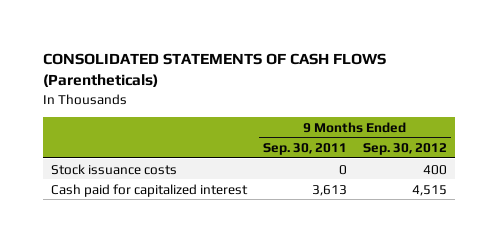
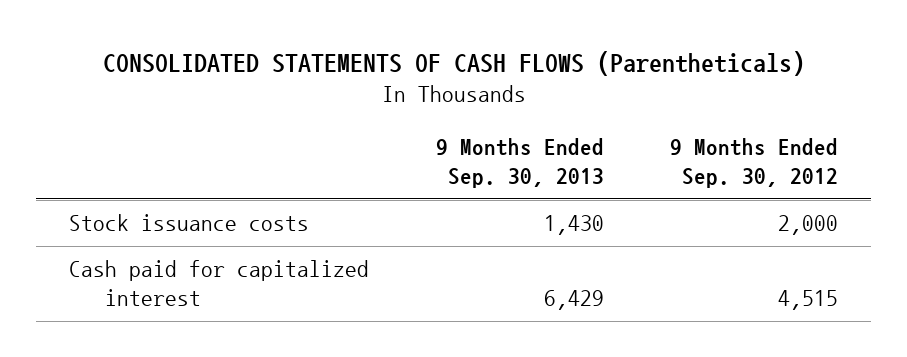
- | 9 Months Ended Sep. 30, 2011 | 9 Months Ended Sep. 30, 2012
+ | 9 Months Ended Sep. 30, 2013 | 9 Months Ended Sep. 30, 2012
- Stock issuance costs | 0 | 400
+ Stock issuance costs | 1,430 | 2,000

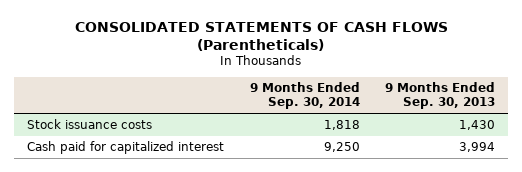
- | 9 Months Ended Sep. 30, 2013 | 9 Months Ended Sep. 30, 2012
+ | 9 Months Ended Sep. 30, 2014 | 9 Months Ended Sep. 30, 2013
- Cash paid for capitalized interest | 6,429 | 4,515
+ Cash paid for capitalized interest | 9,250 | 3,994

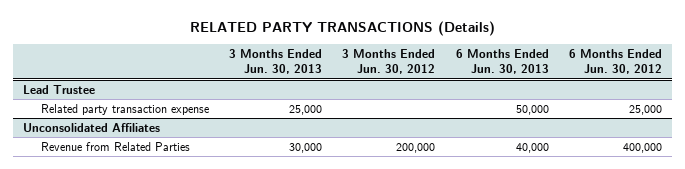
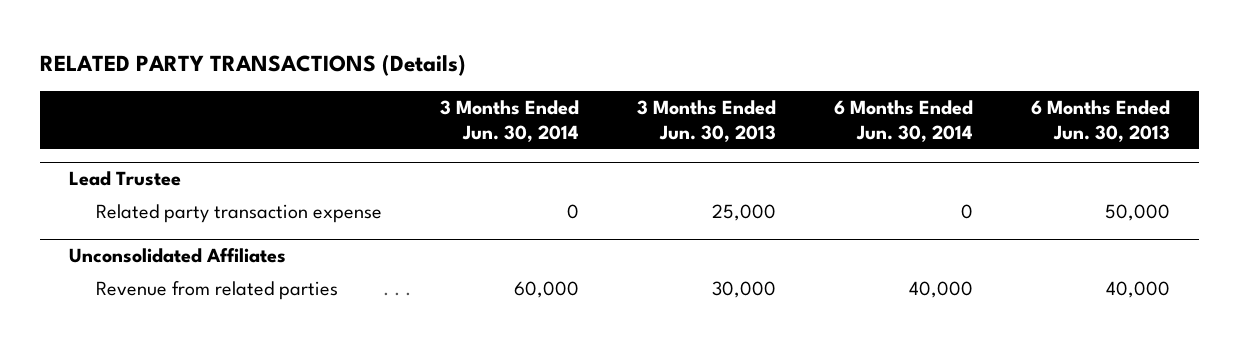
- | 3 Months Ended Jun. 30, 2013 | 3 Months Ended Jun. 30, 2012 | 6 Months Ended Jun. 30, 2013 | 6 Months Ended Jun. 30, 2012
+ | 3 Months Ended Jun. 30, 2014 | 3 Months Ended Jun. 30, 2013 | 6 Months Ended Jun. 30, 2014 | 6 Months Ended Jun. 30, 2013
@ Unconsolidated Affiliates
- Revenue from Related Parties | 30,000 | 200,000 | 40,000 | 400,000
+ Revenue from related parties | 60,000 | 30,000 | 40,000 | 40,000

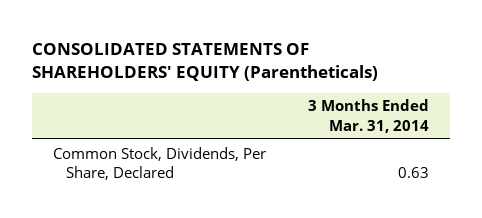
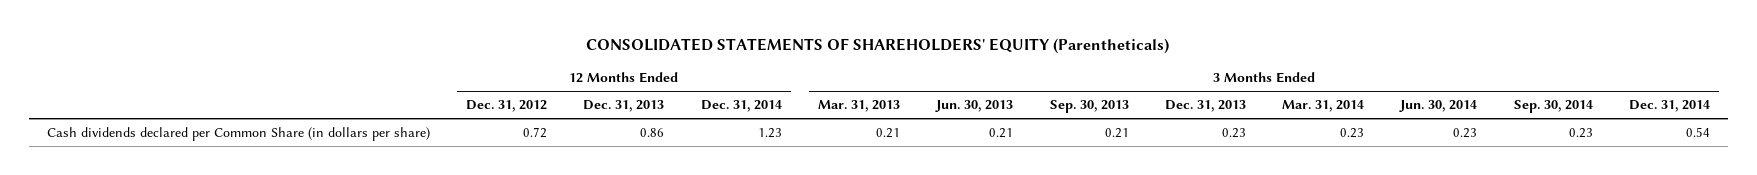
- | 3 Months Ended Mar. 31, 2014
+ | 12 Months Ended Dec. 31, 2012 | 12 Months Ended Dec. 31, 2013 | 12 Months Ended Dec. 31, 2014 | 3 Months Ended Mar. 31, 2013 | 3 Months Ended Jun. 30, 2013 | 3 Months Ended Sep. 30, 2013 | 3 Months Ended Dec. 31, 2013 | 3 Months Ended Mar. 31, 2014 | 3 Months Ended Jun. 30, 2014 | 3 Months Ended Sep. 30, 2014 | 3 Months Ended Dec. 31, 2014
- Common Stock, Dividends, Per Share, Declared | 0.63
+ Cash dividends declared per Common Share (in dollars per share) | 0.72 | 0.86 | 1.23 | 0.21 | 0.21 | 0.21 | 0.23 | 0.23 | 0.23 | 0.23 | 0.54

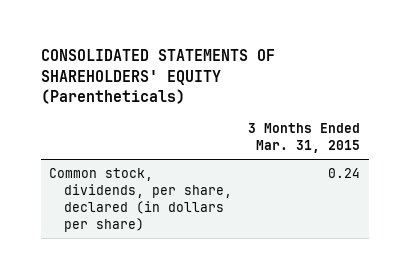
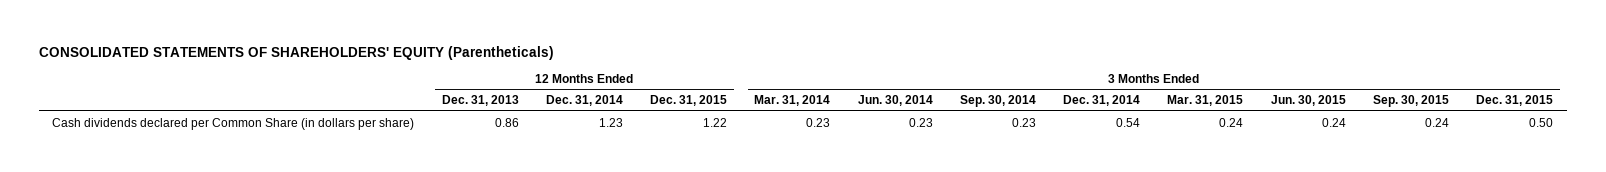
- | 3 Months Ended Mar. 31, 2015
+ | 12 Months Ended Dec. 31, 2013 | 12 Months Ended Dec. 31, 2014 | 12 Months Ended Dec. 31, 2015 | 3 Months Ended Mar. 31, 2014 | 3 Months Ended Jun. 30, 2014 | 3 Months Ended Sep. 30, 2014 | 3 Months Ended Dec. 31, 2014 | 3 Months Ended Mar. 31, 2015 | 3 Months Ended Jun. 30, 2015 | 3 Months Ended Sep. 30, 2015 | 3 Months Ended Dec. 31, 2015
- Common stock, dividends, per share, declared (in dollars per share) | 0.24
+ Cash dividends declared per Common Share (in dollars per share) | 0.86 | 1.23 | 1.22 | 0.23 | 0.23 | 0.23 | 0.54 | 0.24 | 0.24 | 0.24 | 0.50

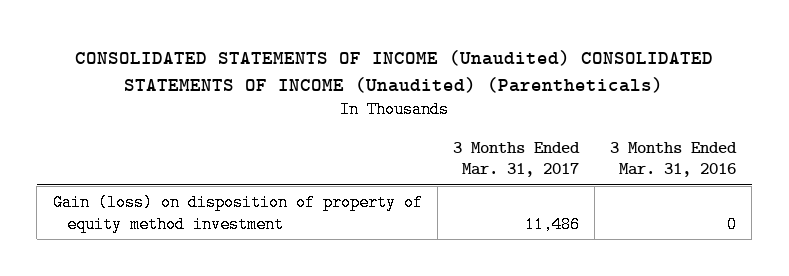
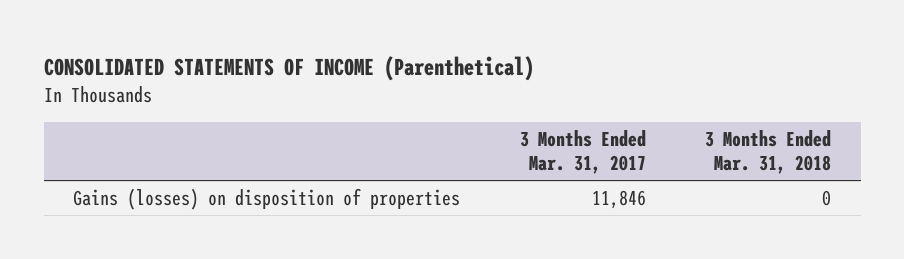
- CONSOLIDATED STATEMENTS OF INCOME (Unaudited) CONSOLIDATED STATEMENTS OF INCOME (Unaudited) (Parentheticals)
+ CONSOLIDATED STATEMENTS OF INCOME (Parenthetical)
- | 3 Months Ended Mar. 31, 2017 | 3 Months Ended Mar. 31, 2016
+ | 3 Months Ended Mar. 31, 2017 | 3 Months Ended Mar. 31, 2018
- Gain (loss) on disposition of property of equity method investment | 11,486 | 0
+ Gains (losses) on disposition of properties | 11,846 | 0

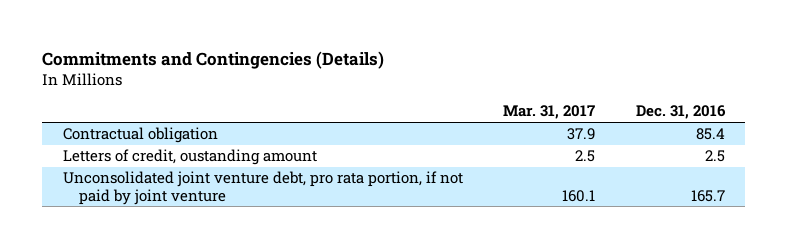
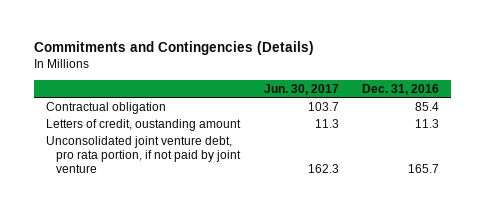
- | Mar. 31, 2017 | Dec. 31, 2016
+ | Jun. 30, 2017 | Dec. 31, 2016
- Letters of credit, oustanding amount | 2.5 | 2.5
+ Letters of credit, oustanding amount | 11.3 | 11.3

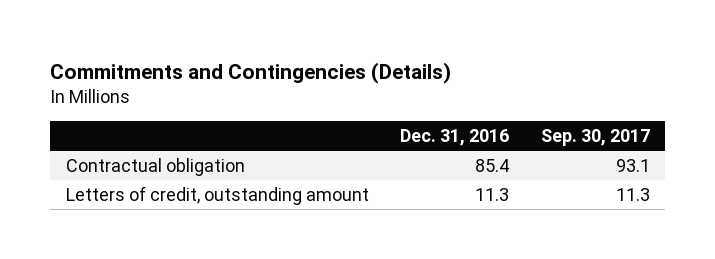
- | Jun. 30, 2017 | Dec. 31, 2016
+ | Dec. 31, 2016 | Sep. 30, 2017
- Letters of credit, oustanding amount | 11.3 | 11.3
- Unconsolidated joint venture debt, pro rata portion, if not paid by joint venture | 162.3 | 165.7
+ Letters of credit, outstanding amount | 11.3 | 11.3

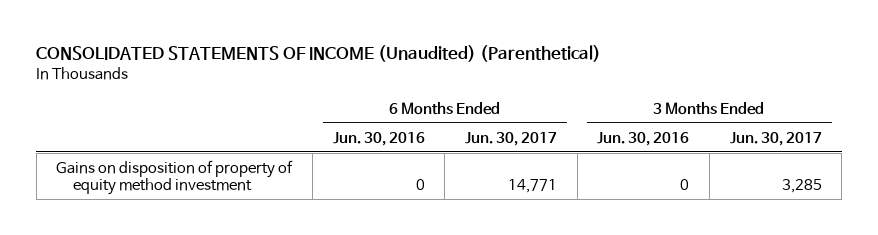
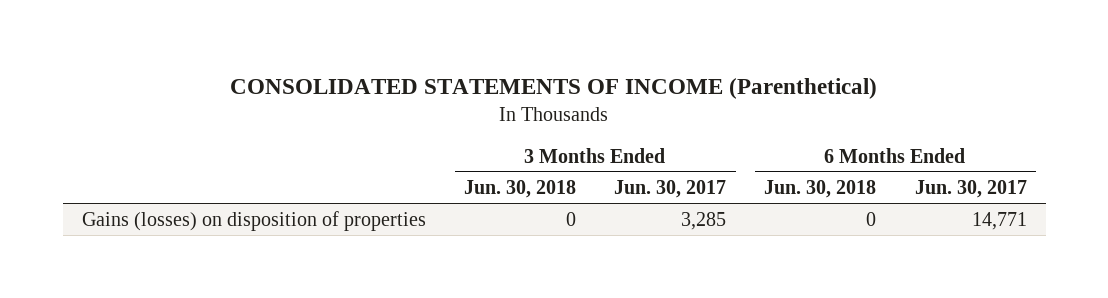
- CONSOLIDATED STATEMENTS OF INCOME (Unaudited) (Parenthetical)
+ CONSOLIDATED STATEMENTS OF INCOME (Parenthetical)
- | 6 Months Ended Jun. 30, 2016 | 6 Months Ended Jun. 30, 2017 | 3 Months Ended Jun. 30, 2016 | 3 Months Ended Jun. 30, 2017
+ | 3 Months Ended Jun. 30, 2018 | 3 Months Ended Jun. 30, 2017 | 6 Months Ended Jun. 30, 2018 | 6 Months Ended Jun. 30, 2017
- Gains on disposition of property of equity method investment | 0 | 14,771 | 0 | 3,285
+ Gains (losses) on disposition of properties | 0 | 3,285 | 0 | 14,771

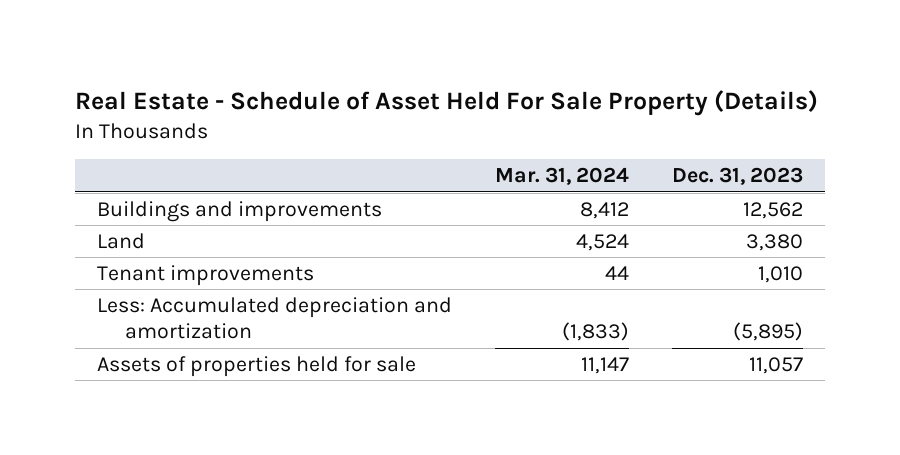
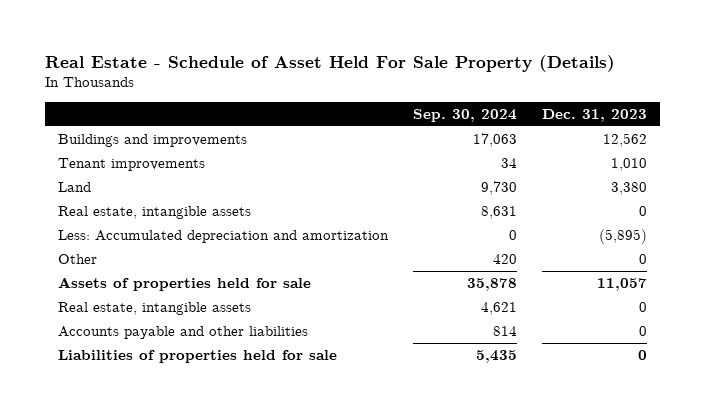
- | Mar. 31, 2024 | Dec. 31, 2023
+ | Sep. 30, 2024 | Dec. 31, 2023
moved down: Land | 9,730 | 3,380
+ Real estate, intangible assets | 8,631 | 0
+ Other | 420 | 0
+ Real estate, intangible assets | 4,621 | 0
+ Accounts payable and other liabilities | 814 | 0
+ Liabilities of properties held for sale | 5,435 | 0

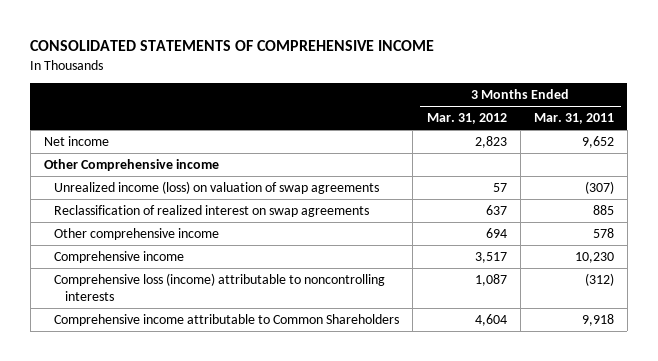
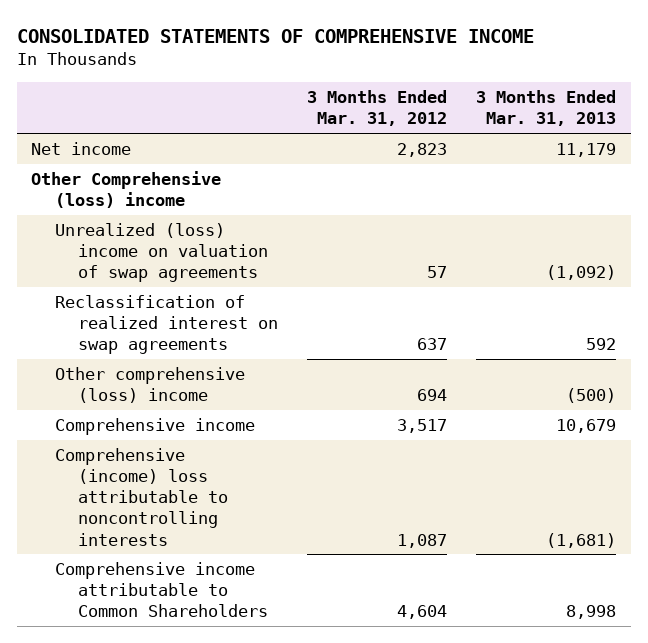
- | 3 Months Ended Mar. 31, 2012 | 3 Months Ended Mar. 31, 2011
+ | 3 Months Ended Mar. 31, 2012 | 3 Months Ended Mar. 31, 2013
- Other Comprehensive income
- Unrealized income (loss) on valuation of swap agreements | 57 | (307)
+ Other Comprehensive (loss) income
+ Unrealized (loss) income on valuation of swap agreements | 57 | (1,092)
- Other comprehensive income | 694 | 578
+ Other comprehensive (loss) income | 694 | (500)
- Comprehensive loss (income) attributable to noncontrolling interests | 1,087 | (312)
+ Comprehensive (income) loss attributable to noncontrolling interests | 1,087 | (1,681)

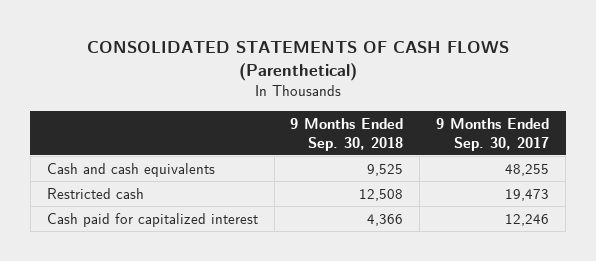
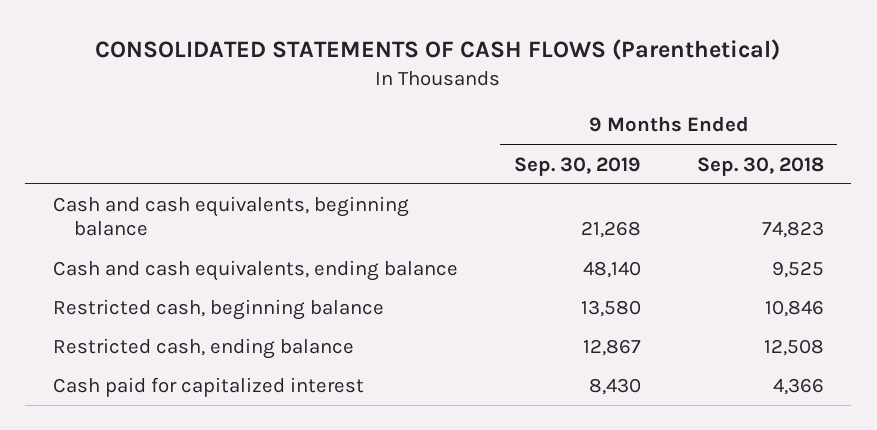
- | 9 Months Ended Sep. 30, 2018 | 9 Months Ended Sep. 30, 2017
+ | 9 Months Ended Sep. 30, 2019 | 9 Months Ended Sep. 30, 2018
- Cash and cash equivalents | 9,525 | 48,255
- Restricted cash | 12,508 | 19,473
+ Cash and cash equivalents, beginning balance | 21,268 | 74,823
+ Cash and cash equivalents, ending balance | 48,140 | 9,525
+ Restricted cash, beginning balance | 13,580 | 10,846
+ Restricted cash, ending balance | 12,867 | 12,508

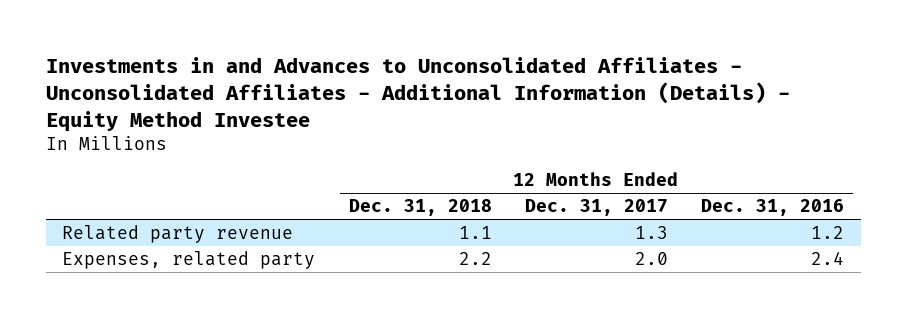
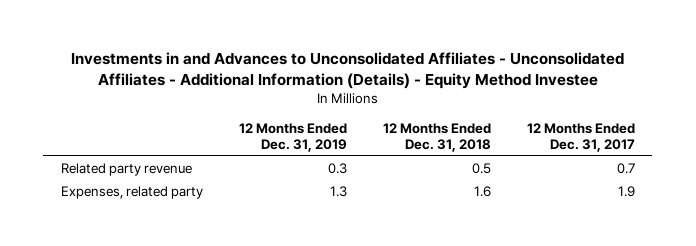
- | 12 Months Ended Dec. 31, 2018 | 12 Months Ended Dec. 31, 2017 | 12 Months Ended Dec. 31, 2016
+ | 12 Months Ended Dec. 31, 2019 | 12 Months Ended Dec. 31, 2018 | 12 Months Ended Dec. 31, 2017
- Related party revenue | 1.1 | 1.3 | 1.2
- Expenses, related party | 2.2 | 2.0 | 2.4
+ Related party revenue | 0.3 | 0.5 | 0.7
+ Expenses, related party | 1.3 | 1.6 | 1.9

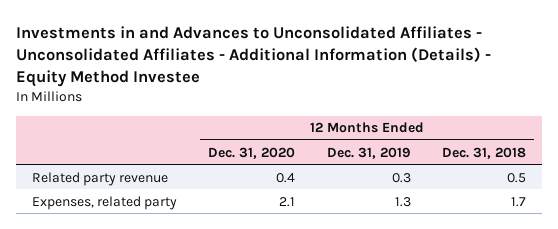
- | 12 Months Ended Dec. 31, 2019 | 12 Months Ended Dec. 31, 2018 | 12 Months Ended Dec. 31, 2017
+ | 12 Months Ended Dec. 31, 2020 | 12 Months Ended Dec. 31, 2019 | 12 Months Ended Dec. 31, 2018
- Expenses, related party | 1.3 | 1.6 | 1.9
+ Expenses, related party | 2.1 | 1.3 | 1.7

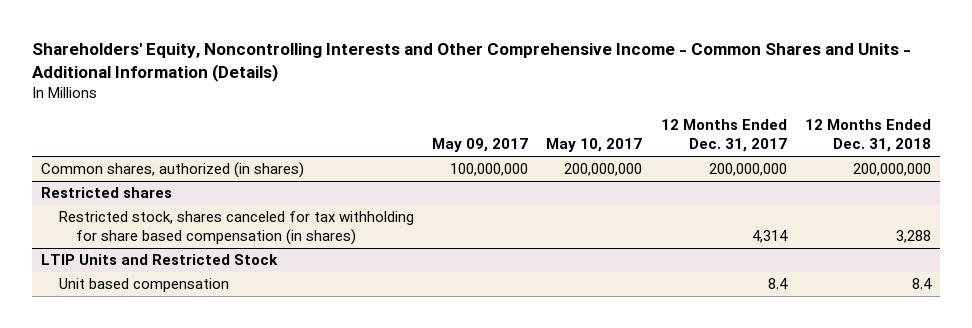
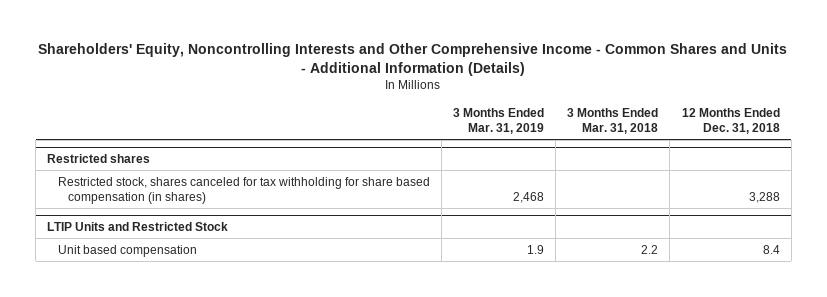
- | May 09, 2017 | May 10, 2017 | 12 Months Ended Dec. 31, 2017 | 12 Months Ended Dec. 31, 2018
+ | 3 Months Ended Mar. 31, 2019 | 3 Months Ended Mar. 31, 2018 | 12 Months Ended Dec. 31, 2018
- Common shares, authorized (in shares) | 100,000,000 | 200,000,000 | 200,000,000 | 200,000,000

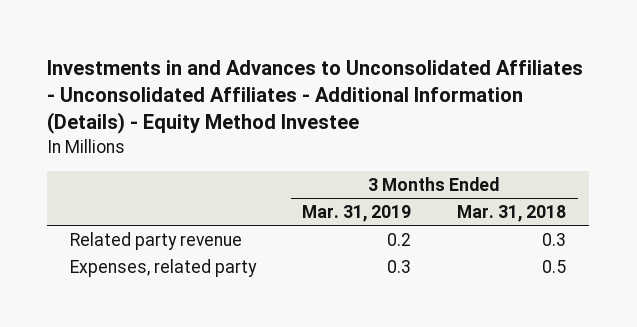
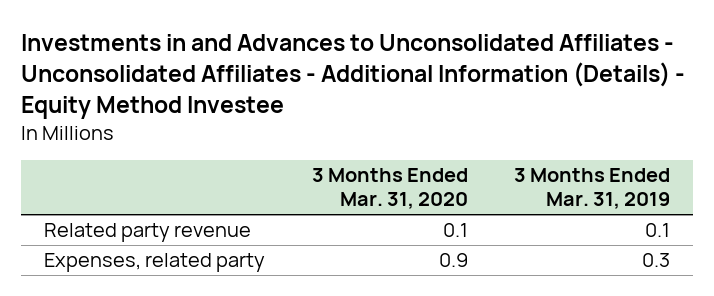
- | 3 Months Ended Mar. 31, 2019 | 3 Months Ended Mar. 31, 2018
+ | 3 Months Ended Mar. 31, 2020 | 3 Months Ended Mar. 31, 2019
- Related party revenue | 0.2 | 0.3
+ Related party revenue | 0.1 | 0.1

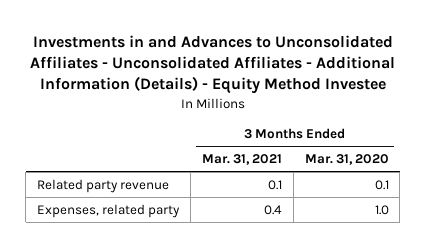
- | 3 Months Ended Mar. 31, 2020 | 3 Months Ended Mar. 31, 2019
+ | 3 Months Ended Mar. 31, 2021 | 3 Months Ended Mar. 31, 2020
- Expenses, related party | 0.9 | 0.3
+ Expenses, related party | 0.4 | 1.0

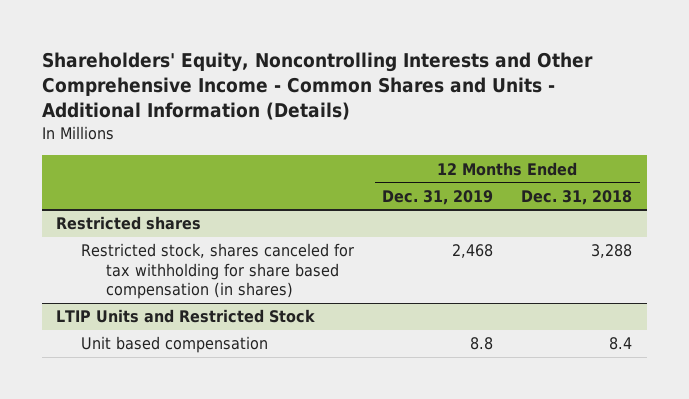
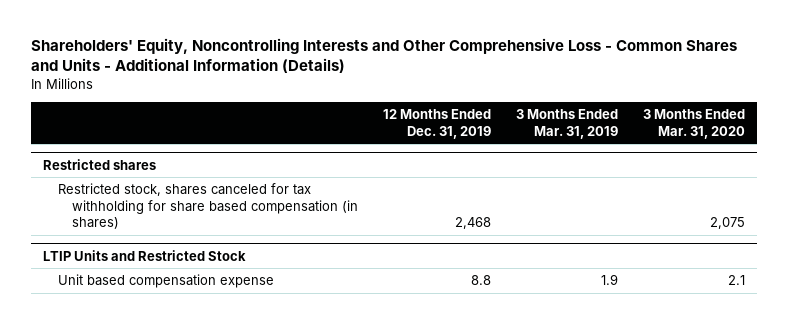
- Shareholders' Equity, Noncontrolling Interests and Other Comprehensive Income - Common Shares and Units - Additional Information (Details)
+ Shareholders' Equity, Noncontrolling Interests and Other Comprehensive Loss - Common Shares and Units - Additional Information (Details)
- | 12 Months Ended Dec. 31, 2019 | 12 Months Ended Dec. 31, 2018
+ | 12 Months Ended Dec. 31, 2019 | 3 Months Ended Mar. 31, 2019 | 3 Months Ended Mar. 31, 2020
@ LTIP Units and Restricted Stock
- Unit based compensation | 8.8 | 8.4
+ Unit based compensation expense | 8.8 | 1.9 | 2.1

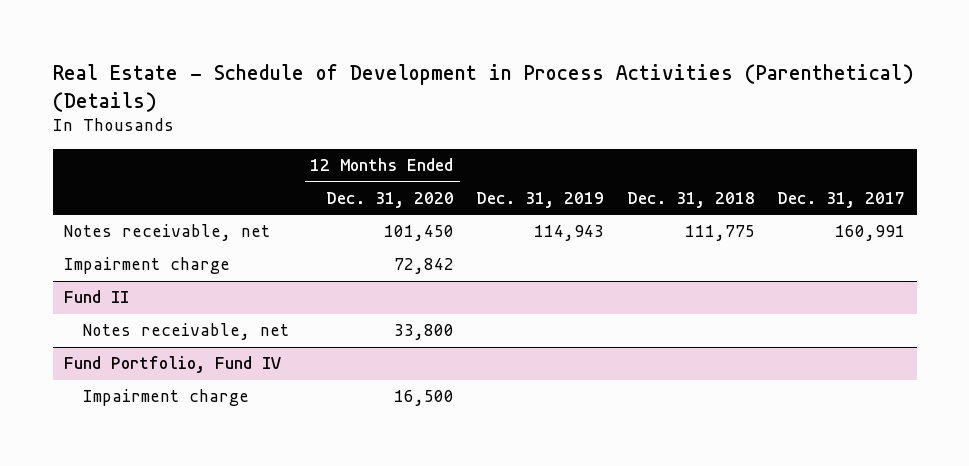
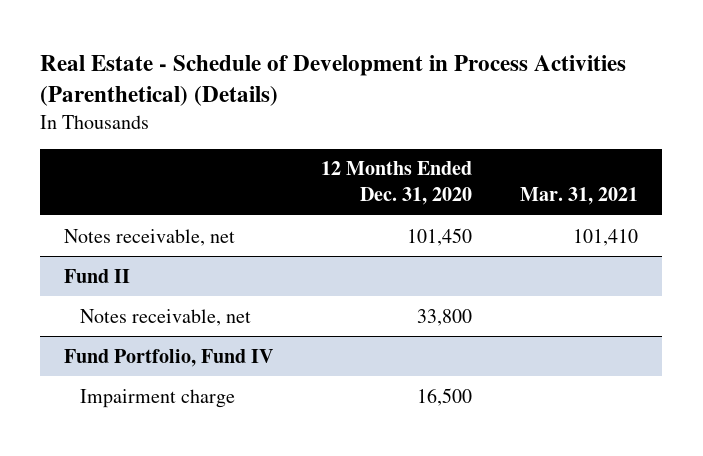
- | 12 Months Ended Dec. 31, 2020 | Dec. 31, 2019 | Dec. 31, 2018 | Dec. 31, 2017
+ | 12 Months Ended Dec. 31, 2020 | Mar. 31, 2021
- Impairment charge | 72,842 | | |

